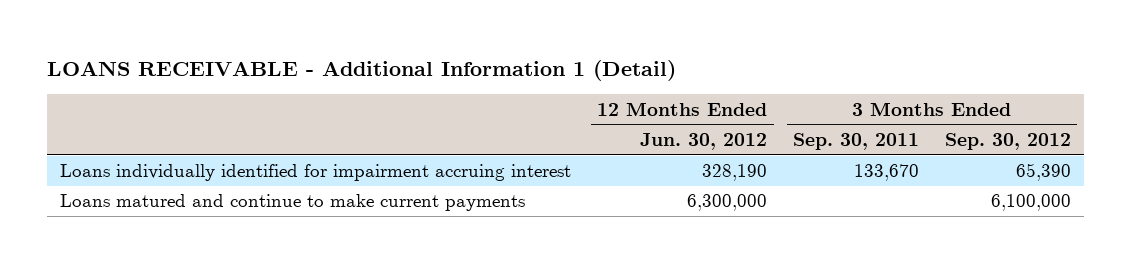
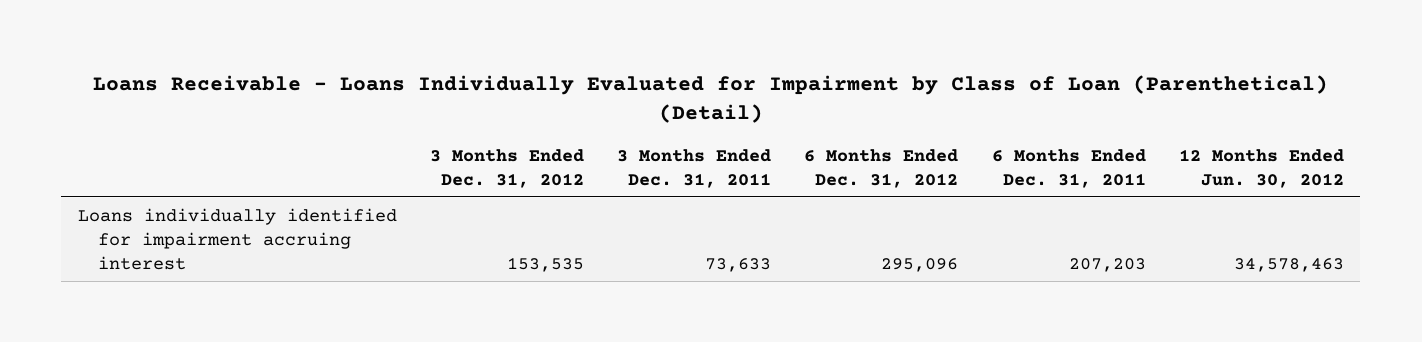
- LOANS RECEIVABLE - Additional Information 1 (Detail)
+ Loans Receivable - Loans Individually Evaluated for Impairment by Class of Loan (Parenthetical) (Detail)
- | 12 Months Ended Jun. 30, 2012 | 3 Months Ended Sep. 30, 2011 | 3 Months Ended Sep. 30, 2012
+ | 3 Months Ended Dec. 31, 2012 | 3 Months Ended Dec. 31, 2011 | 6 Months Ended Dec. 31, 2012 | 6 Months Ended Dec. 31, 2011 | 12 Months Ended Jun. 30, 2012
- Loans individually identified for impairment accruing interest | 328,190 | 133,670 | 65,390
- Loans matured and continue to make current payments | 6,300,000 | | 6,100,000
+ Loans individually identified for impairment accruing interest | 153,535 | 73,633 | 295,096 | 207,203 | 34,578,463

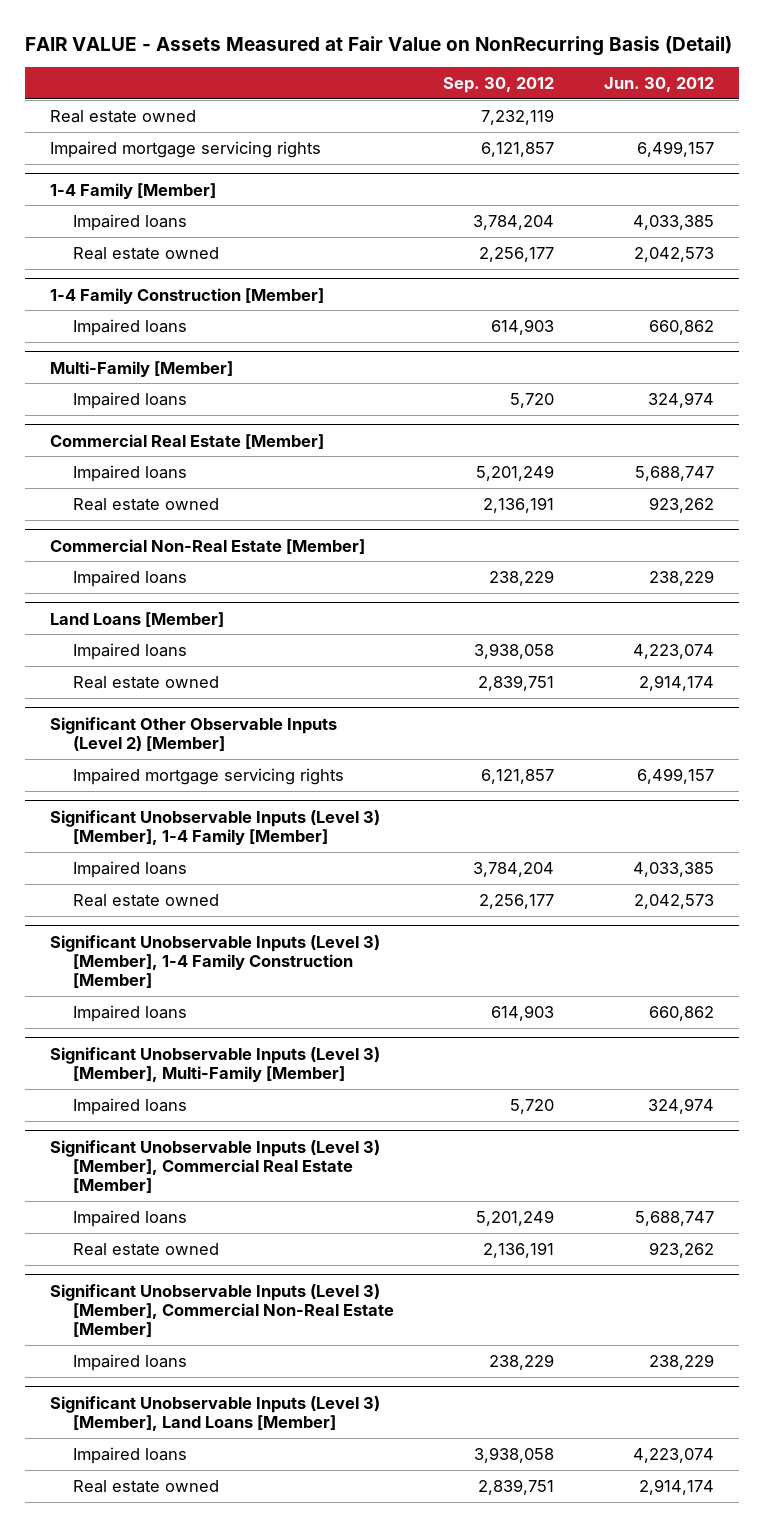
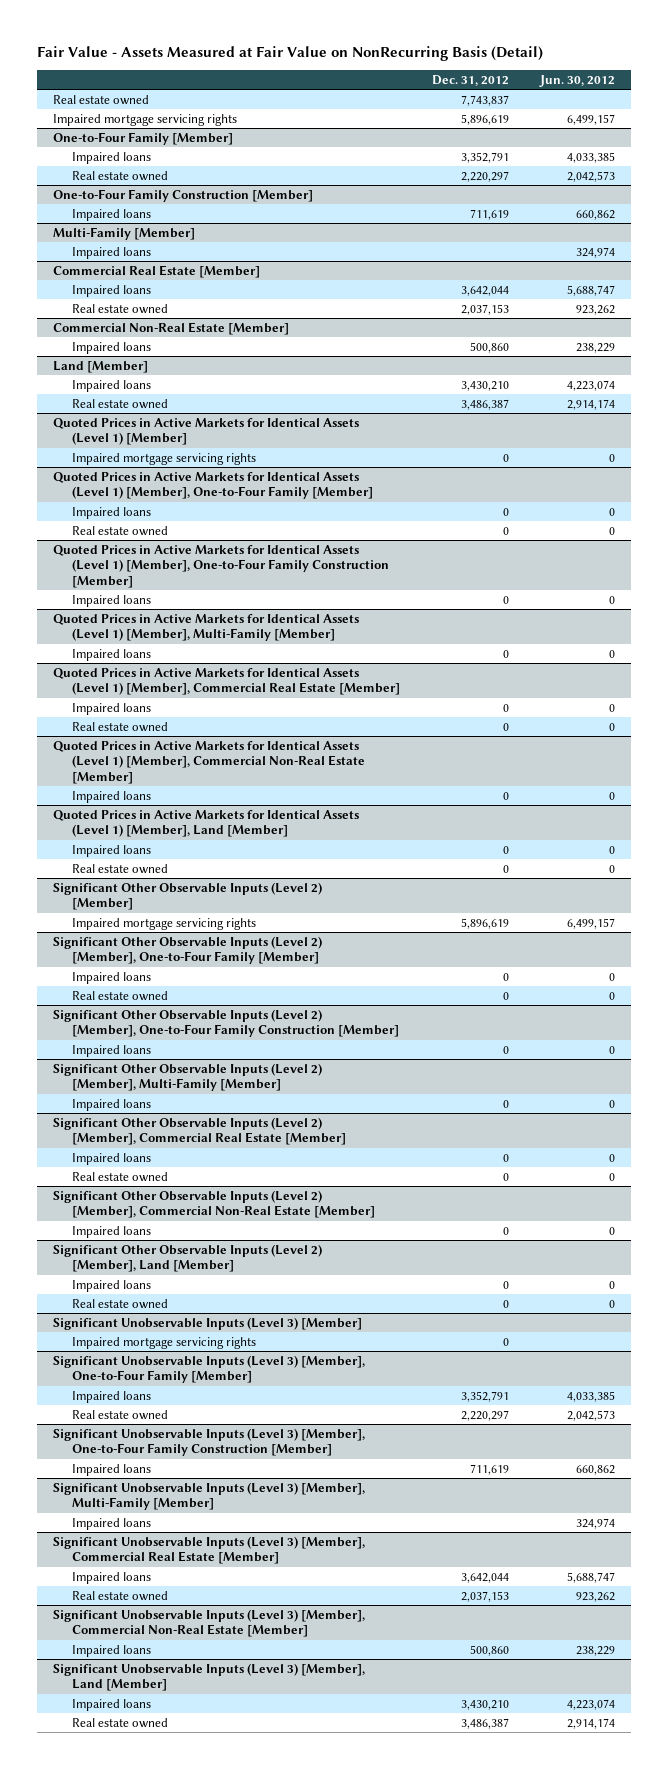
- FAIR VALUE - Assets Measured at Fair Value on NonRecurring Basis (Detail)
+ Fair Value - Assets Measured at Fair Value on NonRecurring Basis (Detail)
- | Sep. 30, 2012 | Jun. 30, 2012
+ | Dec. 31, 2012 | Jun. 30, 2012
- 1-4 Family [Member]
+ One-to-Four Family [Member]
- 1-4 Family Construction [Member]
+ One-to-Four Family Construction [Member]
- Land Loans [Member]
+ Land [Member]
+ Quoted Prices in Active Markets for Identical Assets (Level 1) [Member]
+ Impaired mortgage servicing rights | 0 | 0
+ Quoted Prices in Active Markets for Identical Assets (Level 1) [Member], One-to-Four Family [Member]
+ Impaired loans | 0 | 0
+ Real estate owned | 0 | 0
+ Quoted Prices in Active Markets for Identical Assets (Level 1) [Member], One-to-Four Family Construction [Member]
+ Impaired loans | 0 | 0
+ Quoted Prices in Active Markets for Identical Assets (Level 1) [Member], Multi-Family [Member]
+ Impaired loans | 0 | 0
+ Quoted Prices in Active Markets for Identical Assets (Level 1) [Member], Commercial Real Estate [Member]
+ Impaired loans | 0 | 0
+ Real estate owned | 0 | 0
+ Quoted Prices in Active Markets for Identical Assets (Level 1) [Member], Commercial Non-Real Estate [Member]
+ Impaired loans | 0 | 0
+ Quoted Prices in Active Markets for Identical Assets (Level 1) [Member], Land [Member]
+ Impaired loans | 0 | 0
+ Real estate owned | 0 | 0
- Significant Unobservable Inputs (Level 3) [Member], 1-4 Family [Member]
+ Significant Other Observable Inputs (Level 2) [Member], One-to-Four Family [Member]
+ Impaired loans | 0 | 0
+ Real estate owned | 0 | 0
+ Significant Other Observable Inputs (Level 2) [Member], One-to-Four Family Construction [Member]
+ Impaired loans | 0 | 0
+ Significant Other Observable Inputs (Level 2) [Member], Multi-Family [Member]
+ Impaired loans | 0 | 0
+ Significant Other Observable Inputs (Level 2) [Member], Commercial Real Estate [Member]
+ Impaired loans | 0 | 0
+ Real estate owned | 0 | 0
+ Significant Other Observable Inputs (Level 2) [Member], Commercial Non-Real Estate [Member]
+ Impaired loans | 0 | 0
+ Significant Other Observable Inputs (Level 2) [Member], Land [Member]
+ Impaired loans | 0 | 0
+ Real estate owned | 0 | 0
+ Significant Unobservable Inputs (Level 3) [Member]
+ Impaired mortgage servicing rights | 0 |
+ Significant Unobservable Inputs (Level 3) [Member], One-to-Four Family [Member]
- Significant Unobservable Inputs (Level 3) [Member], 1-4 Family Construction [Member]
+ Significant Unobservable Inputs (Level 3) [Member], One-to-Four Family Construction [Member]
- Significant Unobservable Inputs (Level 3) [Member], Land Loans [Member]
+ Significant Unobservable Inputs (Level 3) [Member], Land [Member]

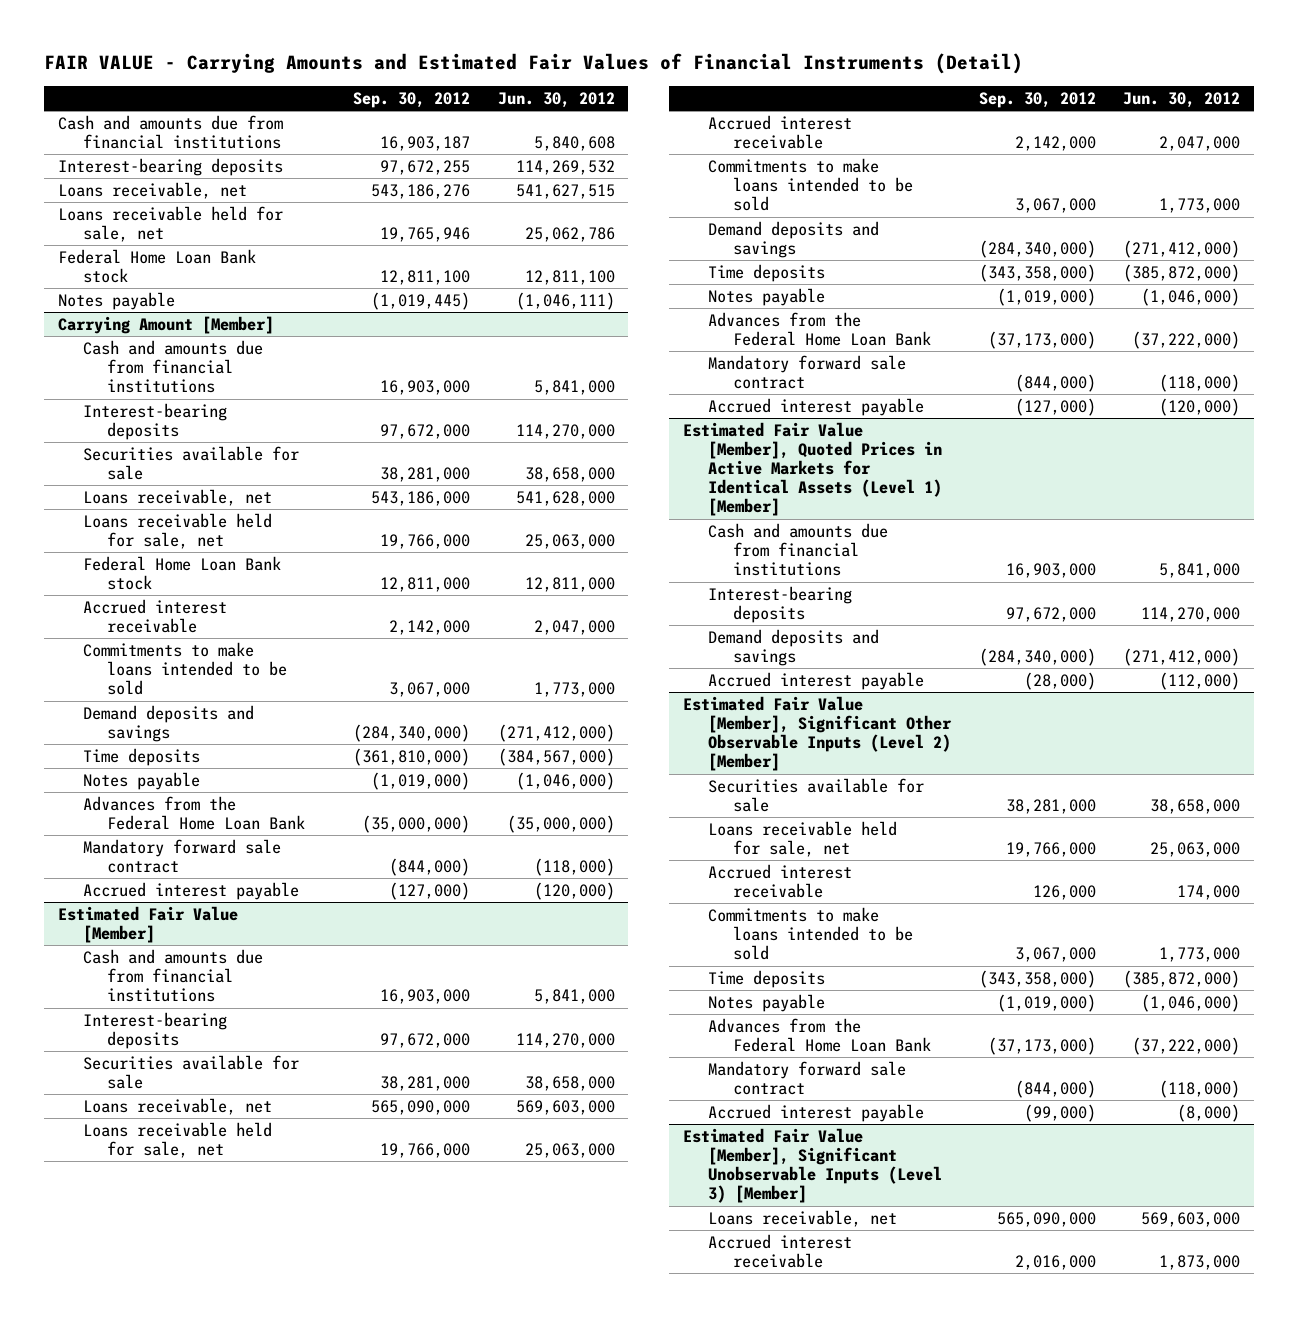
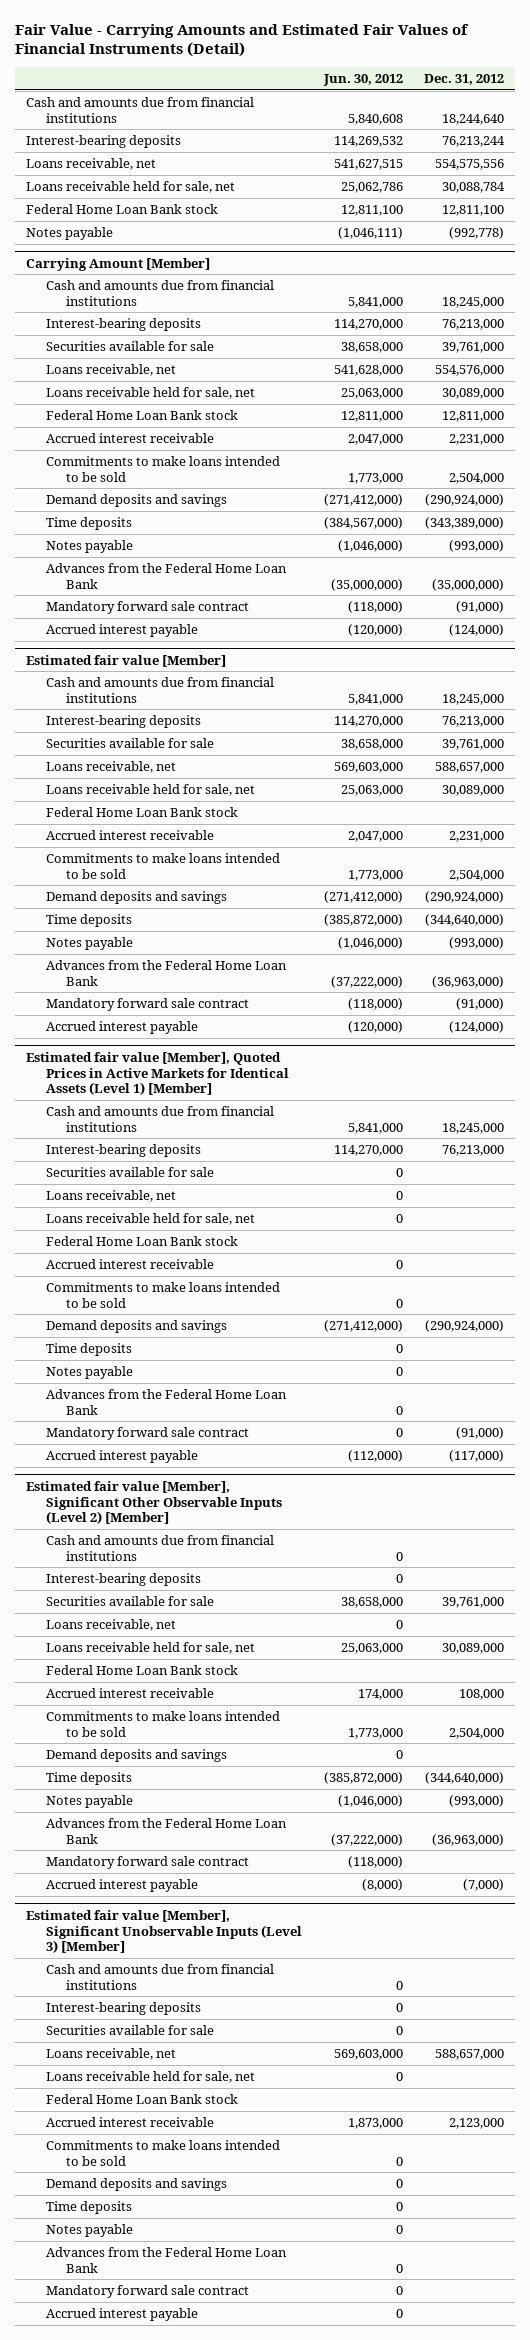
- FAIR VALUE - Carrying Amounts and Estimated Fair Values of Financial Instruments (Detail)
+ Fair Value - Carrying Amounts and Estimated Fair Values of Financial Instruments (Detail)
- | Sep. 30, 2012 | Jun. 30, 2012
+ | Jun. 30, 2012 | Dec. 31, 2012
- Estimated Fair Value [Member]
+ Estimated fair value [Member]
+ Federal Home Loan Bank stock
- Estimated Fair Value [Member], Quoted Prices in Active Markets for Identical Assets (Level 1) [Member]
+ Estimated fair value [Member], Quoted Prices in Active Markets for Identical Assets (Level 1) [Member]
+ Securities available for sale | 0 |
+ Loans receivable, net | 0 |
+ Loans receivable held for sale, net | 0 |
+ Federal Home Loan Bank stock
+ Accrued interest receivable | 0 |
+ Commitments to make loans intended to be sold | 0 |
+ Time deposits | 0 |
+ Notes payable | 0 |
+ Advances from the Federal Home Loan Bank | 0 |
+ Mandatory forward sale contract | 0 | (91,000)
- Estimated Fair Value [Member], Significant Other Observable Inputs (Level 2) [Member]
+ Estimated fair value [Member], Significant Other Observable Inputs (Level 2) [Member]
+ Cash and amounts due from financial institutions | 0 |
+ Interest-bearing deposits | 0 |
+ Loans receivable, net | 0 |
+ Federal Home Loan Bank stock
+ Demand deposits and savings | 0 |
- Estimated Fair Value [Member], Significant Unobservable Inputs (Level 3) [Member]
+ Estimated fair value [Member], Significant Unobservable Inputs (Level 3) [Member]
+ Cash and amounts due from financial institutions | 0 |
+ Interest-bearing deposits | 0 |
+ Securities available for sale | 0 |
+ Loans receivable held for sale, net | 0 |
+ Federal Home Loan Bank stock
+ Commitments to make loans intended to be sold | 0 |
+ Demand deposits and savings | 0 |
+ Time deposits | 0 |
+ Notes payable | 0 |
+ Advances from the Federal Home Loan Bank | 0 |
+ Mandatory forward sale contract | 0 |
+ Accrued interest payable | 0 |

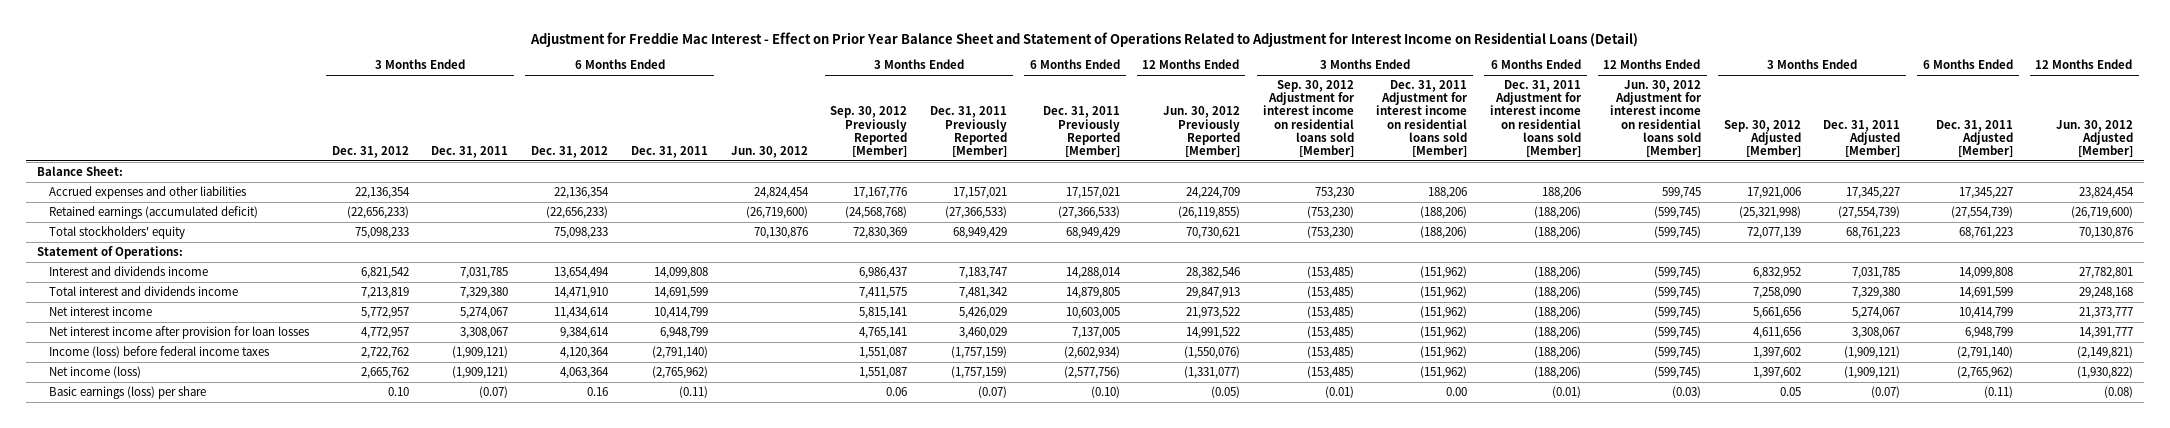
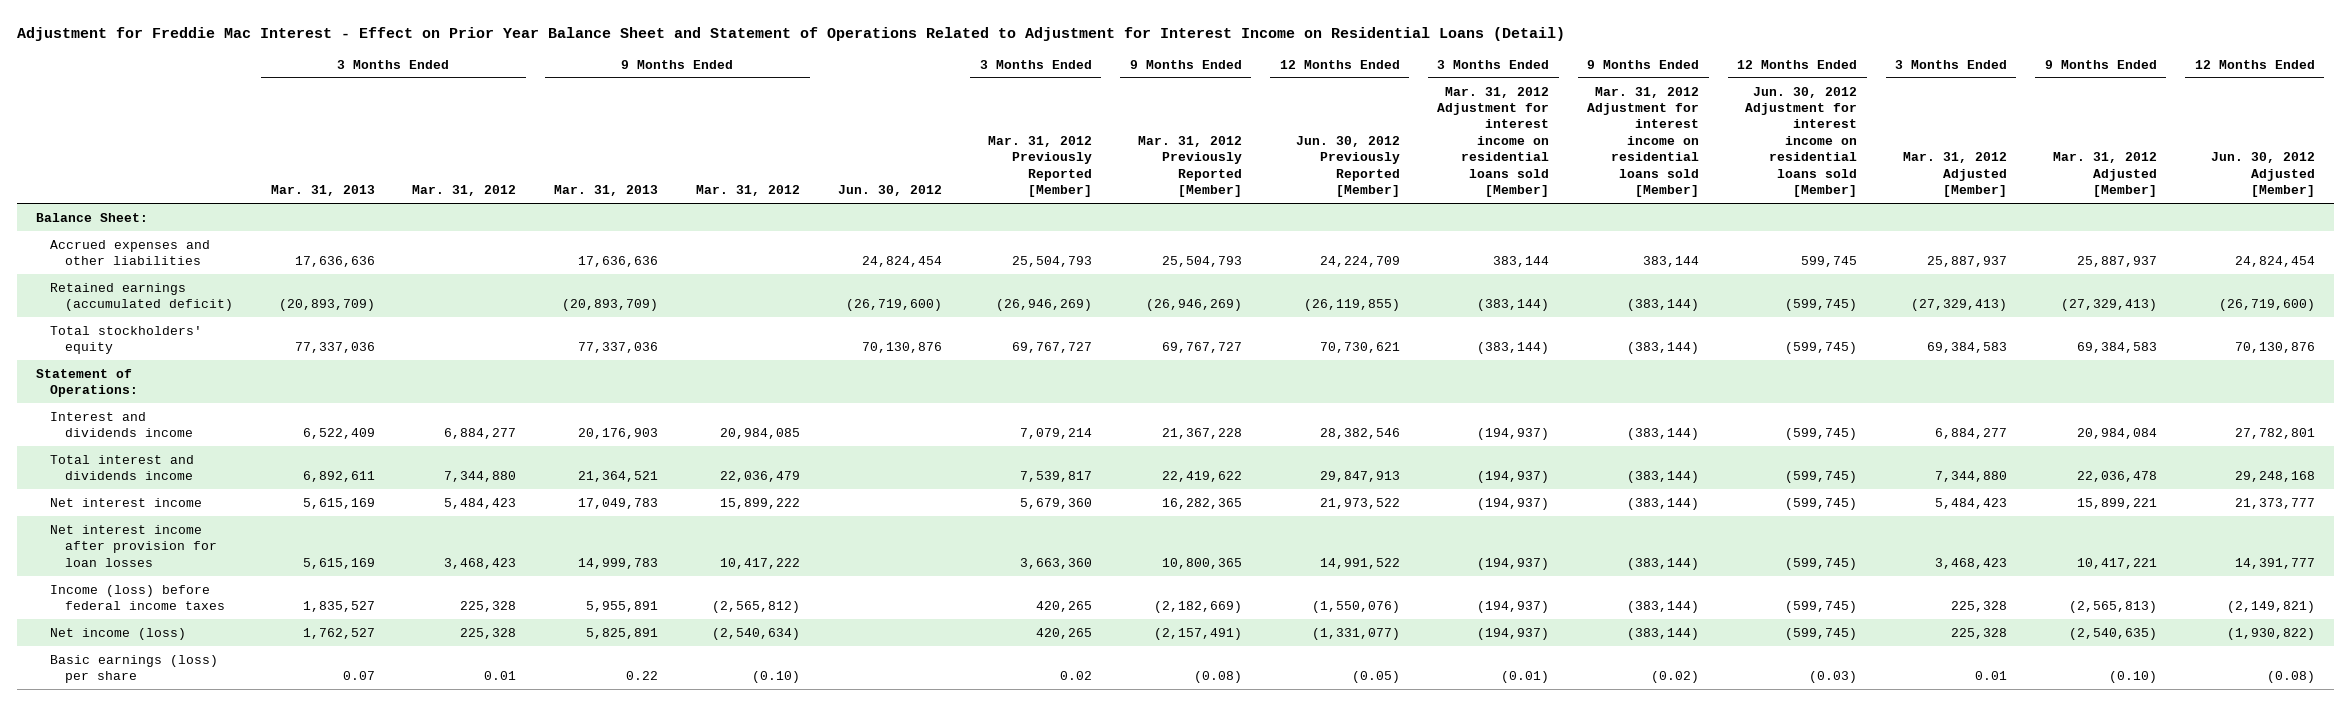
- | 3 Months Ended Dec. 31, 2012 | 3 Months Ended Dec. 31, 2011 | 6 Months Ended Dec. 31, 2012 | 6 Months Ended Dec. 31, 2011 | Jun. 30, 2012 | 3 Months Ended Sep. 30, 2012 Previously Reported [Member] | 3 Months Ended Dec. 31, 2011 Previously Reported [Member] | 6 Months Ended Dec. 31, 2011 Previously Reported [Member] | 12 Months Ended Jun. 30, 2012 Previously Reported [Member] | 3 Months Ended Sep. 30, 2012 Adjustment for interest income on residential loans sold [Member] | 3 Months Ended Dec. 31, 2011 Adjustment for interest income on residential loans sold [Member] | 6 Months Ended Dec. 31, 2011 Adjustment for interest income on residential loans sold [Member] | 12 Months Ended Jun. 30, 2012 Adjustment for interest income on residential loans sold [Member] | 3 Months Ended Sep. 30, 2012 Adjusted [Member] | 3 Months Ended Dec. 31, 2011 Adjusted [Member] | 6 Months Ended Dec. 31, 2011 Adjusted [Member] | 12 Months Ended Jun. 30, 2012 Adjusted [Member]
+ | 3 Months Ended Mar. 31, 2013 | 3 Months Ended Mar. 31, 2012 | 9 Months Ended Mar. 31, 2013 | 9 Months Ended Mar. 31, 2012 | Jun. 30, 2012 | 3 Months Ended Mar. 31, 2012 Previously Reported [Member] | 9 Months Ended Mar. 31, 2012 Previously Reported [Member] | 12 Months Ended Jun. 30, 2012 Previously Reported [Member] | 3 Months Ended Mar. 31, 2012 Adjustment for interest income on residential loans sold [Member] | 9 Months Ended Mar. 31, 2012 Adjustment for interest income on residential loans sold [Member] | 12 Months Ended Jun. 30, 2012 Adjustment for interest income on residential loans sold [Member] | 3 Months Ended Mar. 31, 2012 Adjusted [Member] | 9 Months Ended Mar. 31, 2012 Adjusted [Member] | 12 Months Ended Jun. 30, 2012 Adjusted [Member]
- Accrued expenses and other liabilities | 22,136,354 | | 22,136,354 | | 24,824,454 | 17,167,776 | 17,157,021 | 17,157,021 | 24,224,709 | 753,230 | 188,206 | 188,206 | 599,745 | 17,921,006 | 17,345,227 | 17,345,227 | 23,824,454
+ Accrued expenses and other liabilities | 17,636,636 | | 17,636,636 | | 24,824,454 | 25,504,793 | 25,504,793 | 24,224,709 | 383,144 | 383,144 | 599,745 | 25,887,937 | 25,887,937 | 24,824,454

